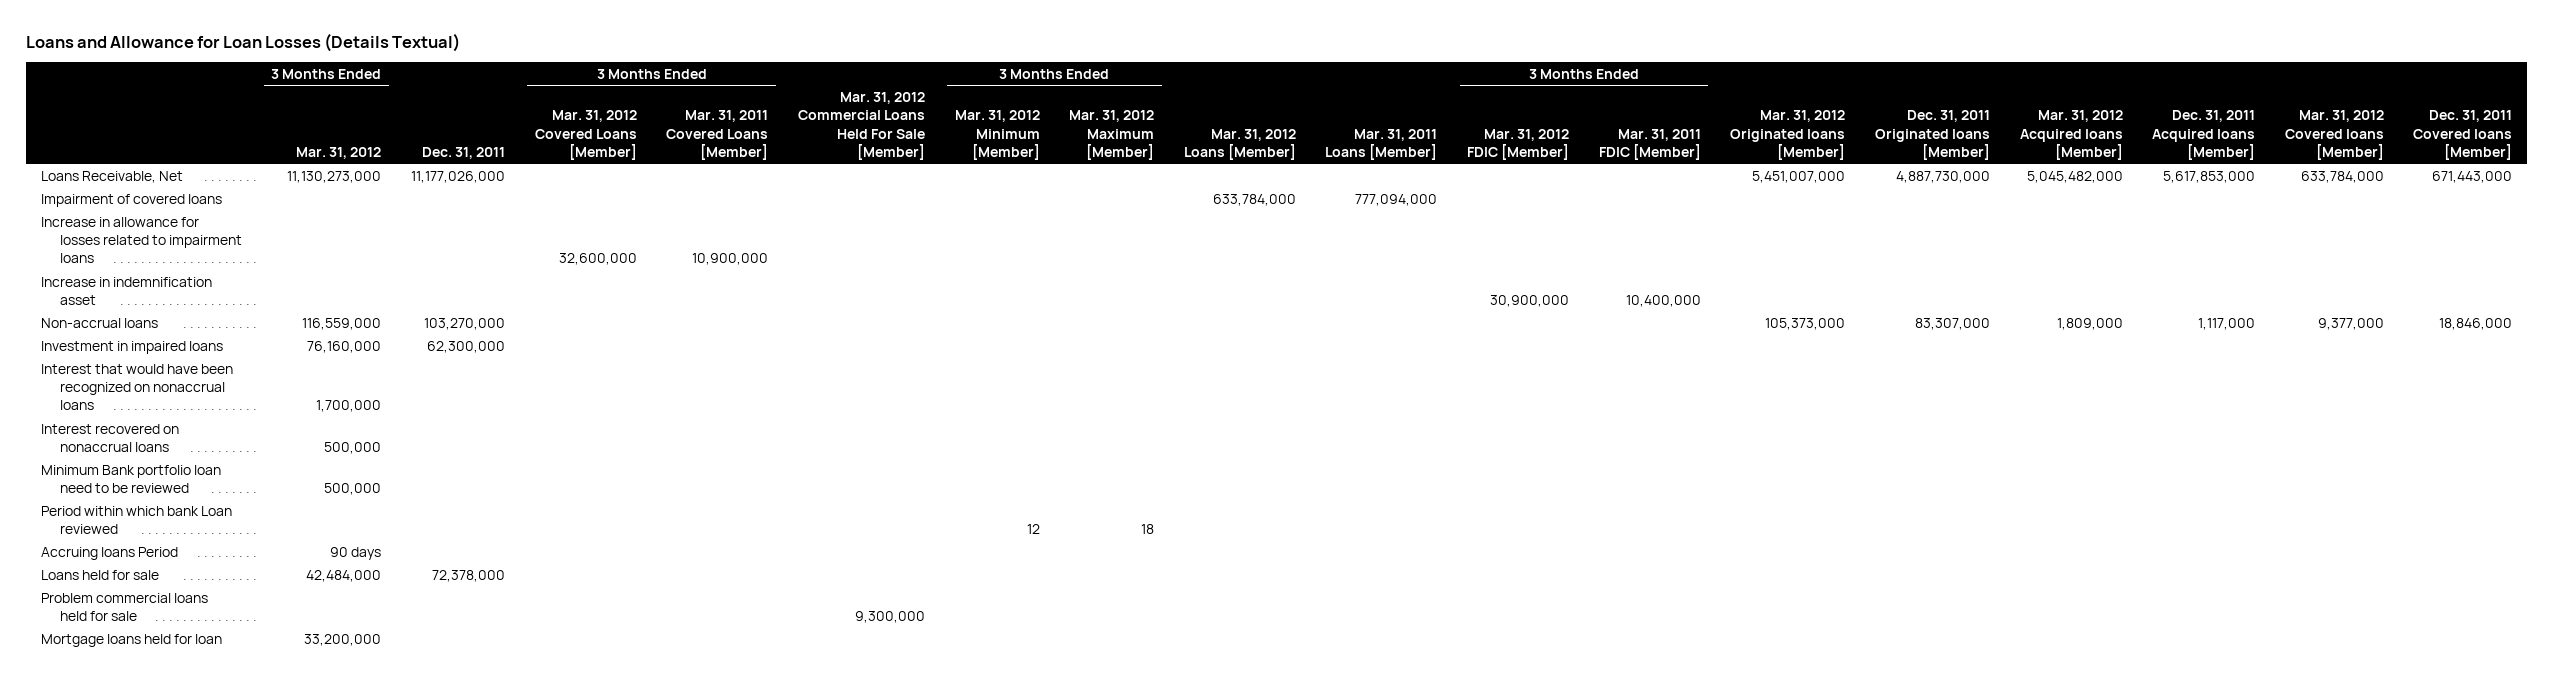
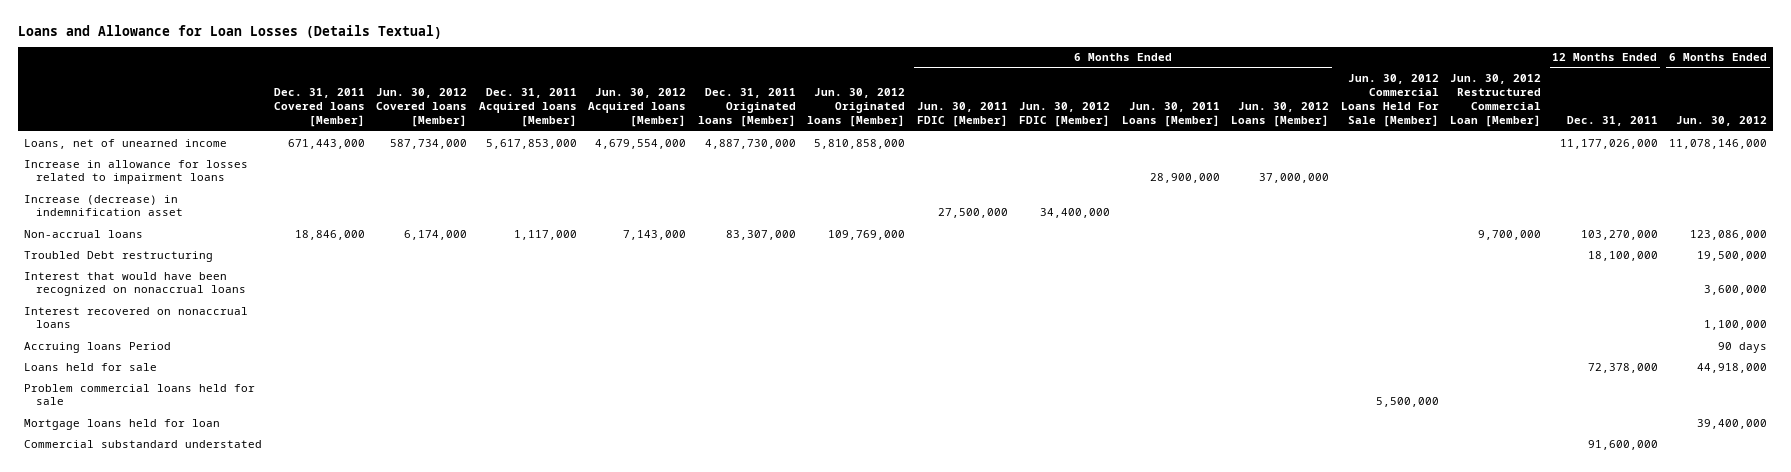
- | 3 Months Ended Mar. 31, 2012 | Dec. 31, 2011 | 3 Months Ended Mar. 31, 2012 Covered Loans [Member] | 3 Months Ended Mar. 31, 2011 Covered Loans [Member] | Mar. 31, 2012 Commercial Loans Held For Sale [Member] | 3 Months Ended Mar. 31, 2012 Minimum [Member] | 3 Months Ended Mar. 31, 2012 Maximum [Member] | Mar. 31, 2012 Loans [Member] | Mar. 31, 2011 Loans [Member] | 3 Months Ended Mar. 31, 2012 FDIC [Member] | 3 Months Ended Mar. 31, 2011 FDIC [Member] | Mar. 31, 2012 Originated loans [Member] | Dec. 31, 2011 Originated loans [Member] | Mar. 31, 2012 Acquired loans [Member] | Dec. 31, 2011 Acquired loans [Member] | Mar. 31, 2012 Covered loans [Member] | Dec. 31, 2011 Covered loans [Member]
+ | Dec. 31, 2011 Covered loans [Member] | Jun. 30, 2012 Covered loans [Member] | Dec. 31, 2011 Acquired loans [Member] | Jun. 30, 2012 Acquired loans [Member] | Dec. 31, 2011 Originated loans [Member] | Jun. 30, 2012 Originated loans [Member] | 6 Months Ended Jun. 30, 2011 FDIC [Member] | 6 Months Ended Jun. 30, 2012 FDIC [Member] | 6 Months Ended Jun. 30, 2011 Loans [Member] | 6 Months Ended Jun. 30, 2012 Loans [Member] | Jun. 30, 2012 Commercial Loans Held For Sale [Member] | Jun. 30, 2012 Restructured Commercial Loan [Member] | 12 Months Ended Dec. 31, 2011 | 6 Months Ended Jun. 30, 2012
- Loans Receivable, Net | 11,130,273,000 | 11,177,026,000 | | | | | | | | | | 5,451,007,000 | 4,887,730,000 | 5,045,482,000 | 5,617,853,000 | 633,784,000 | 671,443,000
- Impairment of covered loans | | | | | | | | 633,784,000 | 777,094,000 | | | | | | | |
+ Loans, net of unearned income | 671,443,000 | 587,734,000 | 5,617,853,000 | 4,679,554,000 | 4,887,730,000 | 5,810,858,000 | | | | | | | 11,177,026,000 | 11,078,146,000
- Increase in indemnification asset | | | | | | | | | | 30,900,000 | 10,400,000 | | | | | |
+ Increase (decrease) in indemnification asset | | | | | | | 27,500,000 | 34,400,000 | | | | | |
- Investment in impaired loans | 76,160,000 | 62,300,000 | | | | | | | | | | | | | | |
+ Troubled Debt restructuring | | | | | | | | | | | | | 18,100,000 | 19,500,000
- Minimum Bank portfolio loan need to be reviewed | 500,000 | | | | | | | | | | | | | | | |
- Period within which bank Loan reviewed | | | | | | 12 | 18 | | | | | | | | | |
+ Commercial substandard understated | | | | | | | | | | | | | 91,600,000 |

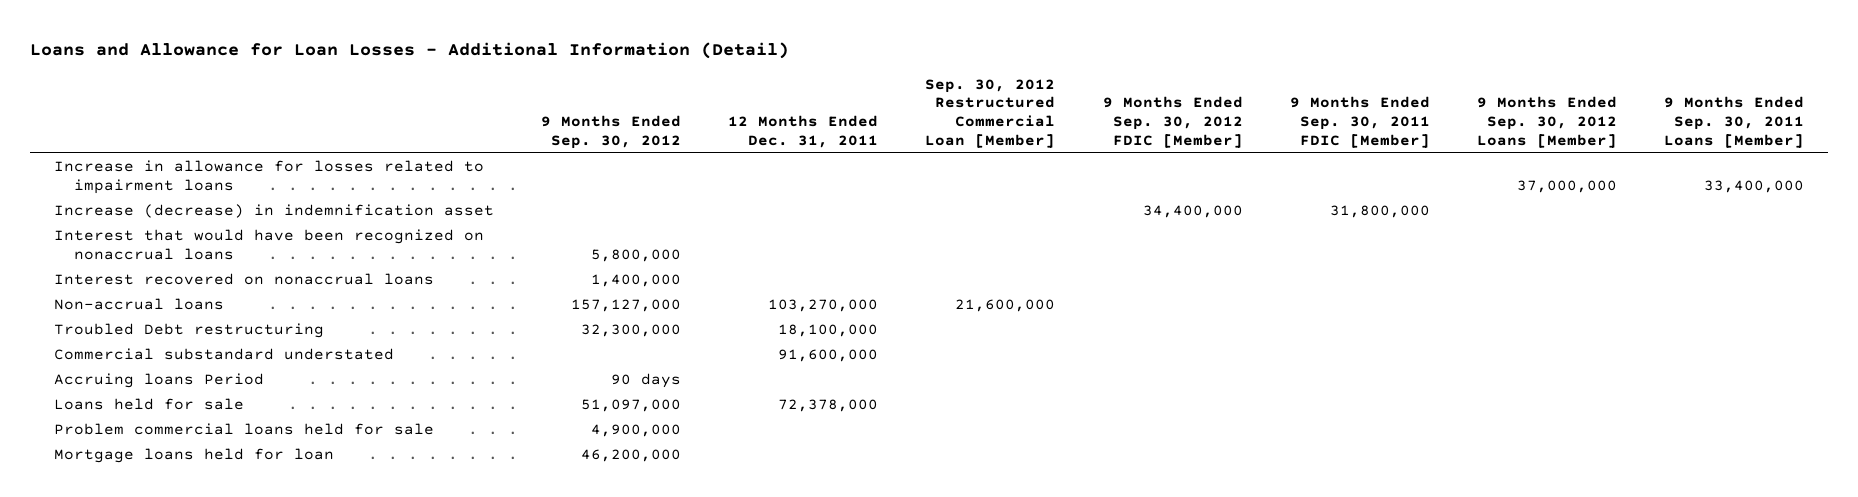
- Loans and Allowance for Loan Losses (Details Textual)
+ Loans and Allowance for Loan Losses - Additional Information (Detail)
- | Dec. 31, 2011 Covered loans [Member] | Jun. 30, 2012 Covered loans [Member] | Dec. 31, 2011 Acquired loans [Member] | Jun. 30, 2012 Acquired loans [Member] | Dec. 31, 2011 Originated loans [Member] | Jun. 30, 2012 Originated loans [Member] | 6 Months Ended Jun. 30, 2011 FDIC [Member] | 6 Months Ended Jun. 30, 2012 FDIC [Member] | 6 Months Ended Jun. 30, 2011 Loans [Member] | 6 Months Ended Jun. 30, 2012 Loans [Member] | Jun. 30, 2012 Commercial Loans Held For Sale [Member] | Jun. 30, 2012 Restructured Commercial Loan [Member] | 12 Months Ended Dec. 31, 2011 | 6 Months Ended Jun. 30, 2012
+ | 9 Months Ended Sep. 30, 2012 | 12 Months Ended Dec. 31, 2011 | Sep. 30, 2012 Restructured Commercial Loan [Member] | 9 Months Ended Sep. 30, 2012 FDIC [Member] | 9 Months Ended Sep. 30, 2011 FDIC [Member] | 9 Months Ended Sep. 30, 2012 Loans [Member] | 9 Months Ended Sep. 30, 2011 Loans [Member]
- Loans, net of unearned income | 671,443,000 | 587,734,000 | 5,617,853,000 | 4,679,554,000 | 4,887,730,000 | 5,810,858,000 | | | | | | | 11,177,026,000 | 11,078,146,000
moved down: Non-accrual loans | 157,127,000 | 103,270,000 | 21,600,000 | | | |
moved down: Troubled Debt restructuring | 32,300,000 | 18,100,000 | | | | |
moved up: Commercial substandard understated | | 91,600,000 | | | | |

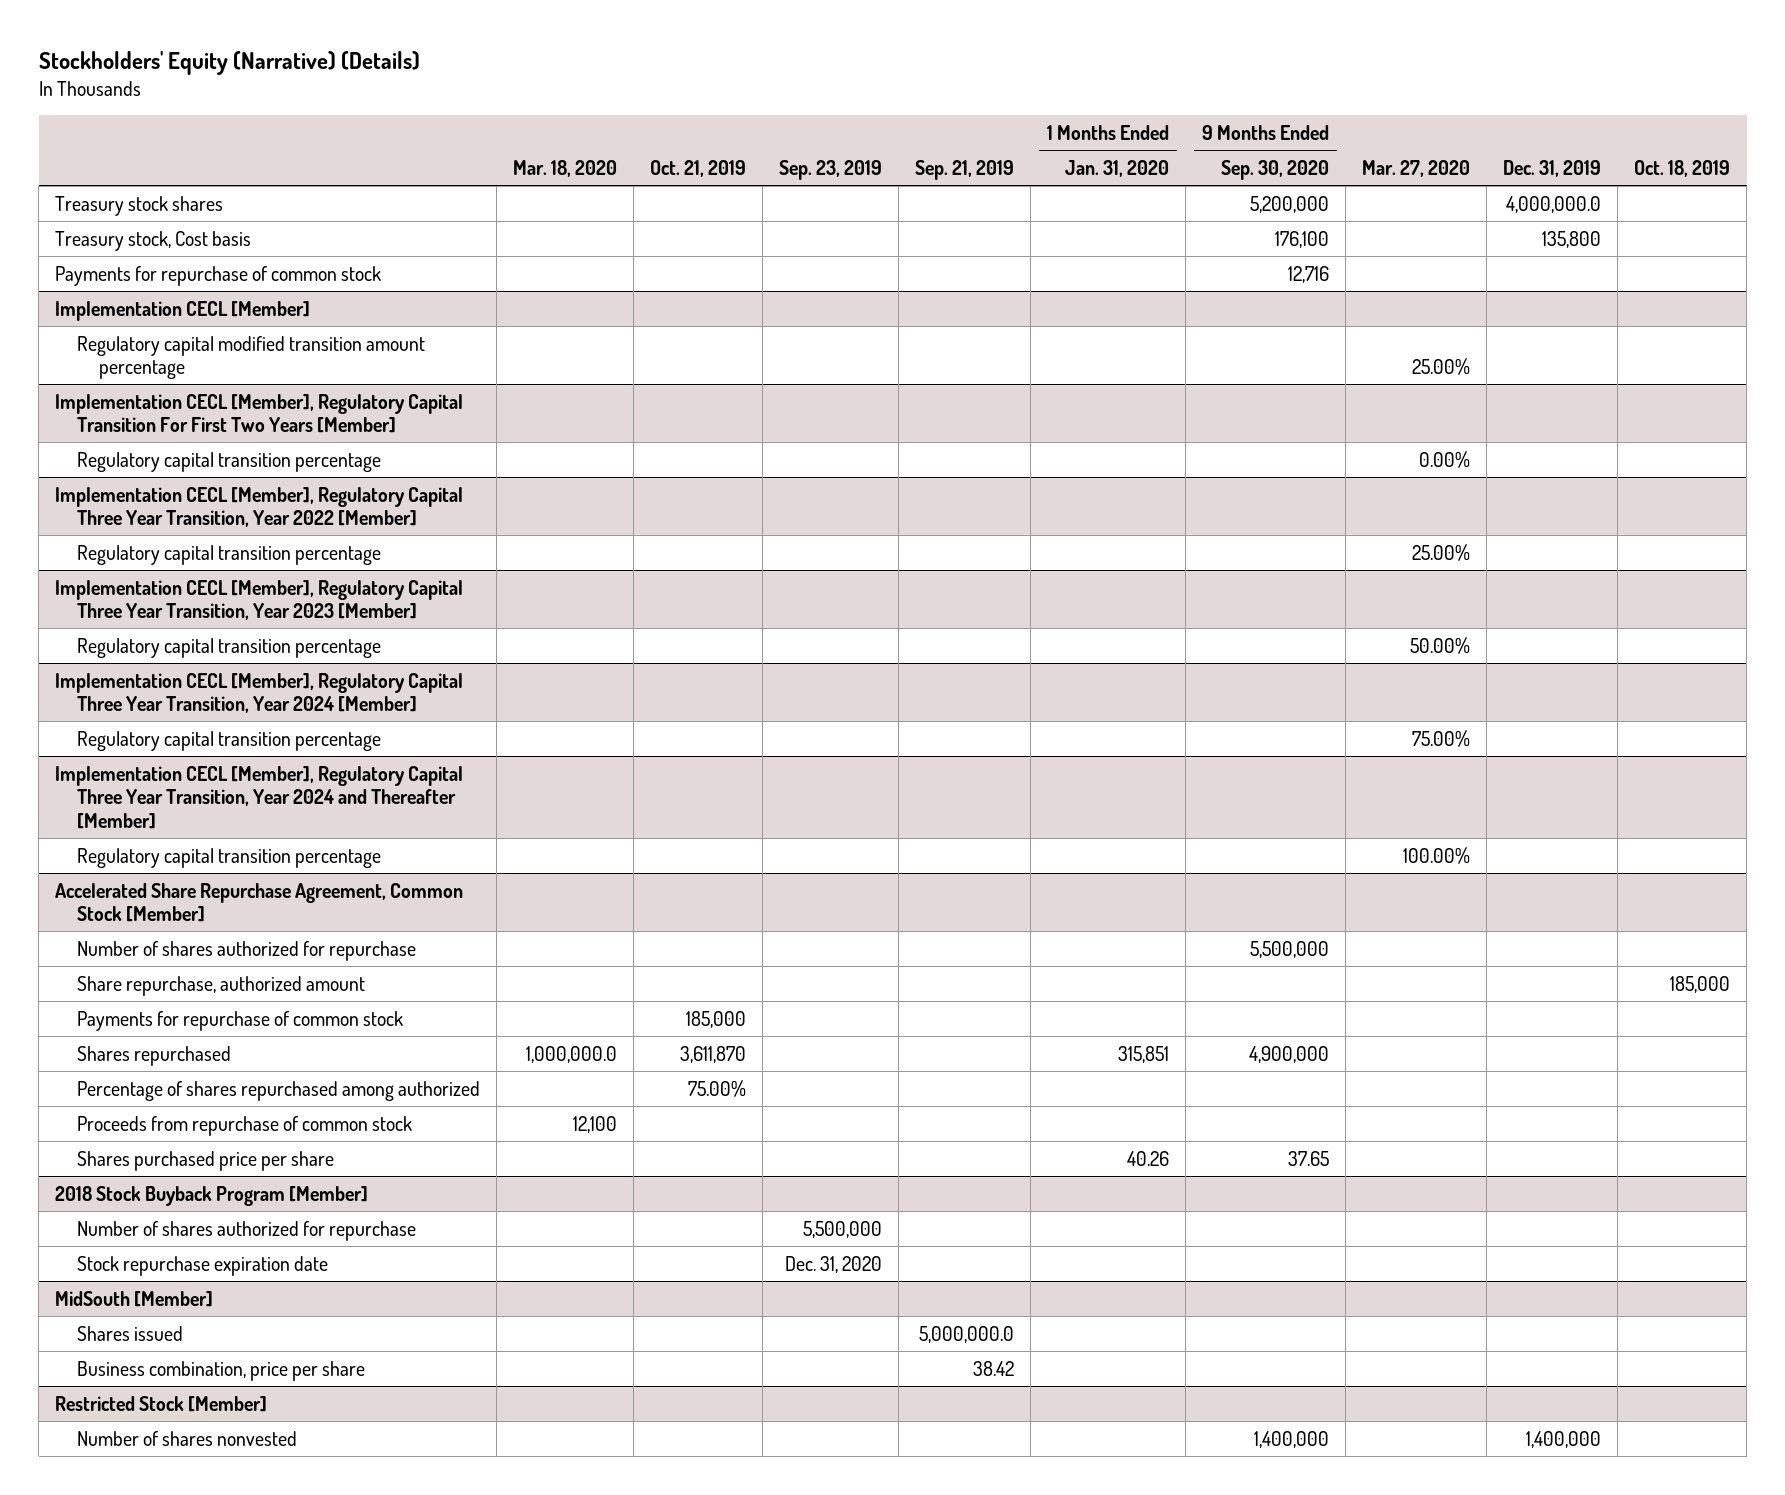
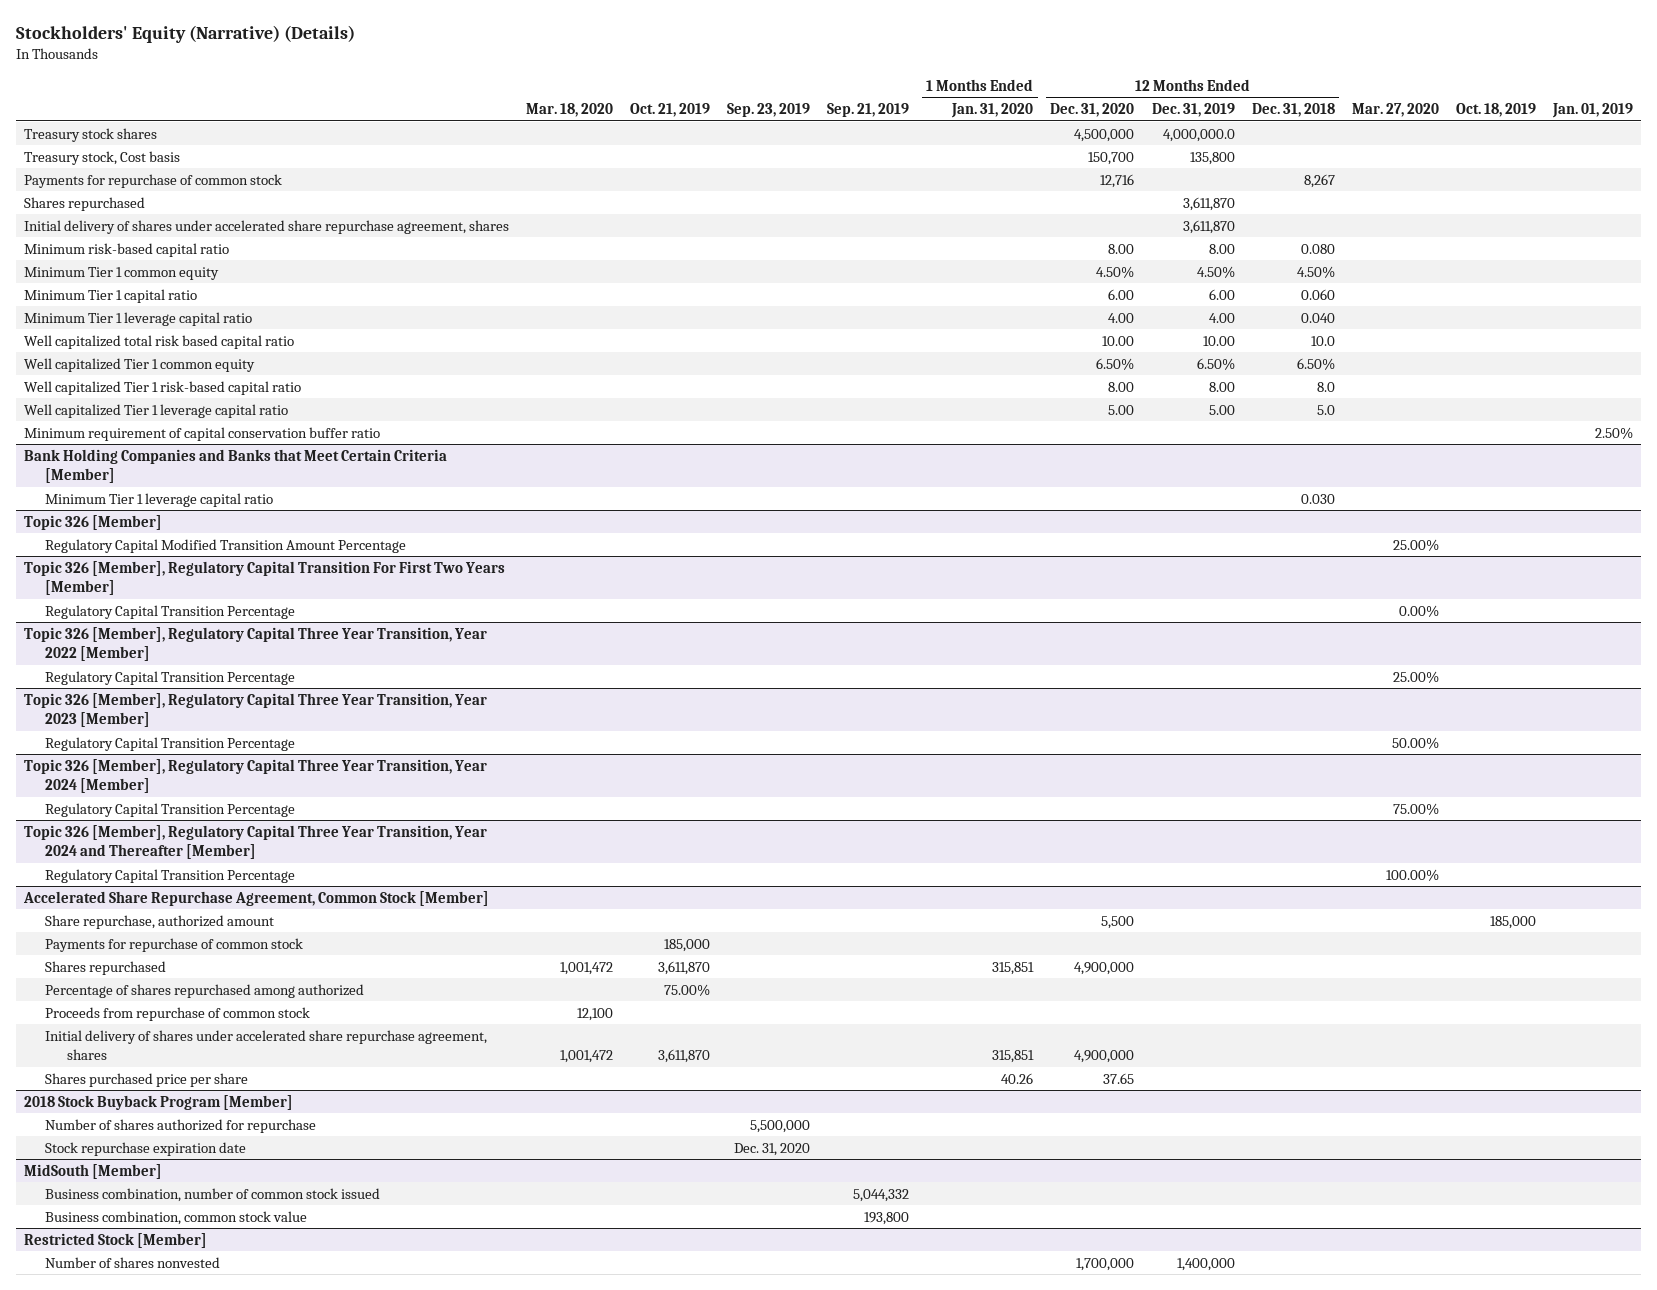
- | Mar. 18, 2020 | Oct. 21, 2019 | Sep. 23, 2019 | Sep. 21, 2019 | 1 Months Ended Jan. 31, 2020 | 9 Months Ended Sep. 30, 2020 | Mar. 27, 2020 | Dec. 31, 2019 | Oct. 18, 2019
+ | Mar. 18, 2020 | Oct. 21, 2019 | Sep. 23, 2019 | Sep. 21, 2019 | 1 Months Ended Jan. 31, 2020 | 12 Months Ended Dec. 31, 2020 | 12 Months Ended Dec. 31, 2019 | 12 Months Ended Dec. 31, 2018 | Mar. 27, 2020 | Oct. 18, 2019 | Jan. 01, 2019
- Implementation CECL [Member]
- Regulatory capital modified transition amount percentage | | | | | | | 25.00% | |
- Implementation CECL [Member], Regulatory Capital Transition For First Two Years [Member]
- Regulatory capital transition percentage | | | | | | | 0.00% | |
- Implementation CECL [Member], Regulatory Capital Three Year Transition, Year 2022 [Member]
- Regulatory capital transition percentage | | | | | | | 25.00% | |
- Implementation CECL [Member], Regulatory Capital Three Year Transition, Year 2023 [Member]
- Regulatory capital transition percentage | | | | | | | 50.00% | |
- Implementation CECL [Member], Regulatory Capital Three Year Transition, Year 2024 [Member]
- Regulatory capital transition percentage | | | | | | | 75.00% | |
- Implementation CECL [Member], Regulatory Capital Three Year Transition, Year 2024 and Thereafter [Member]
- Regulatory capital transition percentage | | | | | | | 100.00% | |
+ Shares repurchased | | | | | | | 3,611,870 | | | |
+ Initial delivery of shares under accelerated share repurchase agreement, shares | | | | | | | 3,611,870 | | | |
+ Minimum risk-based capital ratio | | | | | | 8.00 | 8.00 | 0.080 | | |
+ Minimum Tier 1 common equity | | | | | | 4.50% | 4.50% | 4.50% | | |
+ Minimum Tier 1 capital ratio | | | | | | 6.00 | 6.00 | 0.060 | | |
+ Minimum Tier 1 leverage capital ratio | | | | | | 4.00 | 4.00 | 0.040 | | |
+ Well capitalized total risk based capital ratio | | | | | | 10.00 | 10.00 | 10.0 | | |
+ Well capitalized Tier 1 common equity | | | | | | 6.50% | 6.50% | 6.50% | | |
+ Well capitalized Tier 1 risk-based capital ratio | | | | | | 8.00 | 8.00 | 8.0 | | |
+ Well capitalized Tier 1 leverage capital ratio | | | | | | 5.00 | 5.00 | 5.0 | | |
+ Minimum requirement of capital conservation buffer ratio | | | | | | | | | | | 2.50%
+ Bank Holding Companies and Banks that Meet Certain Criteria [Member]
+ Minimum Tier 1 leverage capital ratio | | | | | | | | 0.030 | | |
+ Topic 326 [Member]
+ Regulatory Capital Modified Transition Amount Percentage | | | | | | | | | 25.00% | |
+ Topic 326 [Member], Regulatory Capital Transition For First Two Years [Member]
+ Regulatory Capital Transition Percentage | | | | | | | | | 0.00% | |
+ Topic 326 [Member], Regulatory Capital Three Year Transition, Year 2022 [Member]
+ Regulatory Capital Transition Percentage | | | | | | | | | 25.00% | |
+ Topic 326 [Member], Regulatory Capital Three Year Transition, Year 2023 [Member]
+ Regulatory Capital Transition Percentage | | | | | | | | | 50.00% | |
+ Topic 326 [Member], Regulatory Capital Three Year Transition, Year 2024 [Member]
+ Regulatory Capital Transition Percentage | | | | | | | | | 75.00% | |
+ Topic 326 [Member], Regulatory Capital Three Year Transition, Year 2024 and Thereafter [Member]
+ Regulatory Capital Transition Percentage | | | | | | | | | 100.00% | |
@ Accelerated Share Repurchase Agreement, Common Stock [Member]
- Number of shares authorized for repurchase | | | | | | 5,500,000 | | |
- Shares repurchased | 1,000,000.0 | 3,611,870 | | | 315,851 | 4,900,000 | | |
+ Shares repurchased | 1,001,472 | 3,611,870 | | | 315,851 | 4,900,000 | | | | |
+ Initial delivery of shares under accelerated share repurchase agreement, shares | 1,001,472 | 3,611,870 | | | 315,851 | 4,900,000 | | | | |
@ MidSouth [Member]
- Shares issued | | | | 5,000,000.0 | | | | |
- Business combination, price per share | | | | 38.42 | | | | |
+ Business combination, number of common stock issued | | | | 5,044,332 | | | | | | |
+ Business combination, common stock value | | | | 193,800 | | | | | | |

